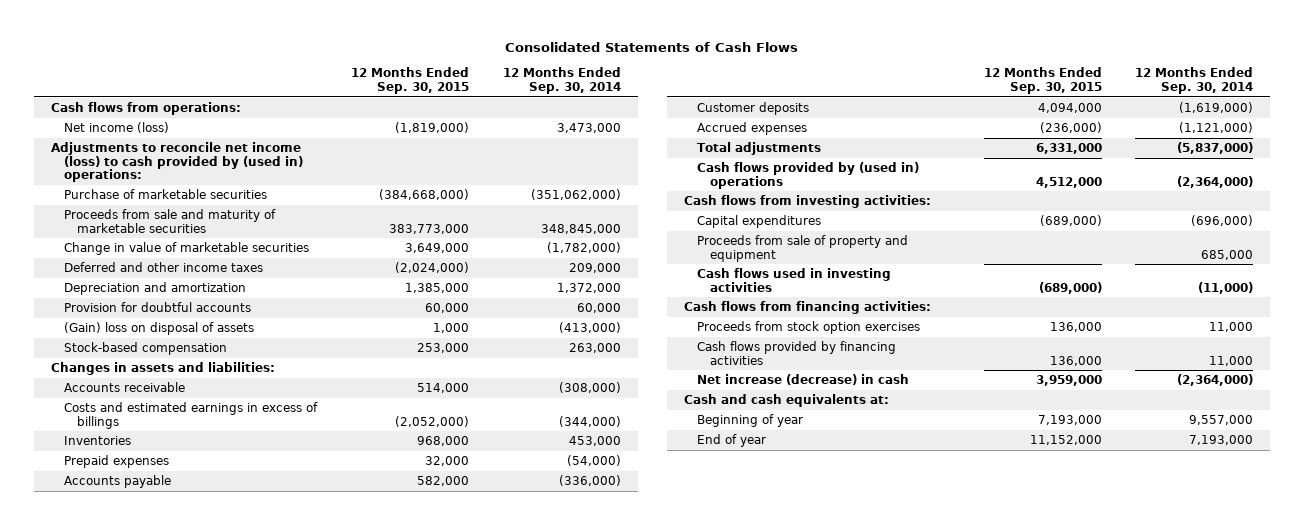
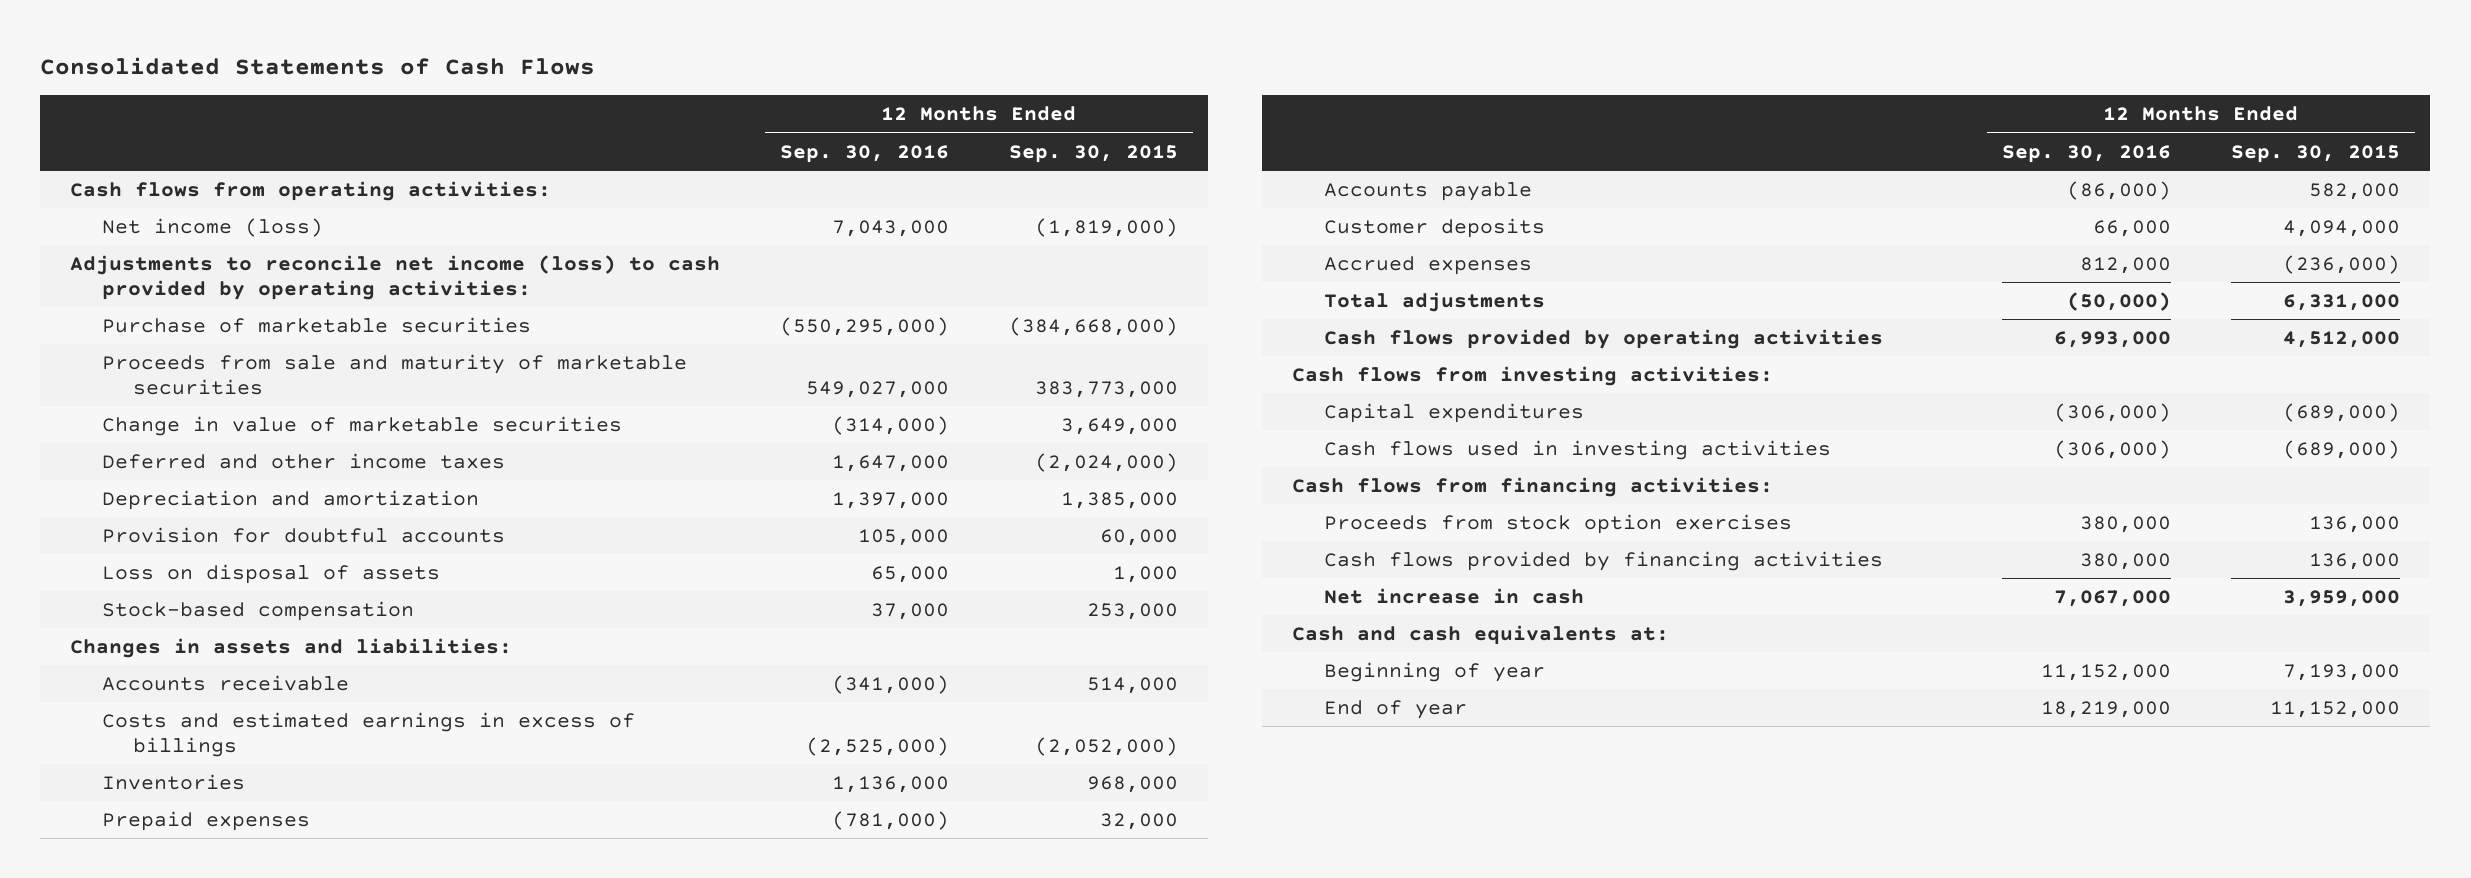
- | 12 Months Ended Sep. 30, 2015 | 12 Months Ended Sep. 30, 2014
+ | 12 Months Ended Sep. 30, 2016 | 12 Months Ended Sep. 30, 2015
- Cash flows from operations:
+ Cash flows from operating activities:
- Adjustments to reconcile net income (loss) to cash provided by (used in) operations:
+ Adjustments to reconcile net income (loss) to cash provided by operating activities:
- (Gain) loss on disposal of assets | 1,000 | (413,000)
+ Loss on disposal of assets | 65,000 | 1,000
- Cash flows provided by (used in) operations | 4,512,000 | (2,364,000)
+ Cash flows provided by operating activities | 6,993,000 | 4,512,000
- Proceeds from sale of property and equipment | | 685,000
- Net increase (decrease) in cash | 3,959,000 | (2,364,000)
+ Net increase in cash | 7,067,000 | 3,959,000

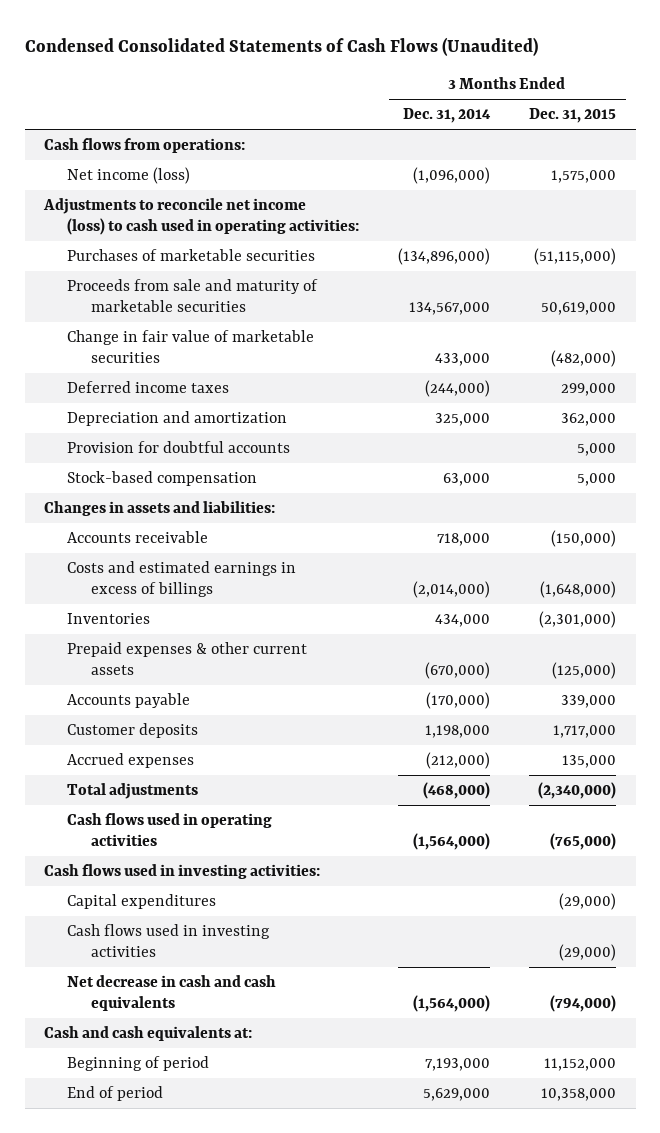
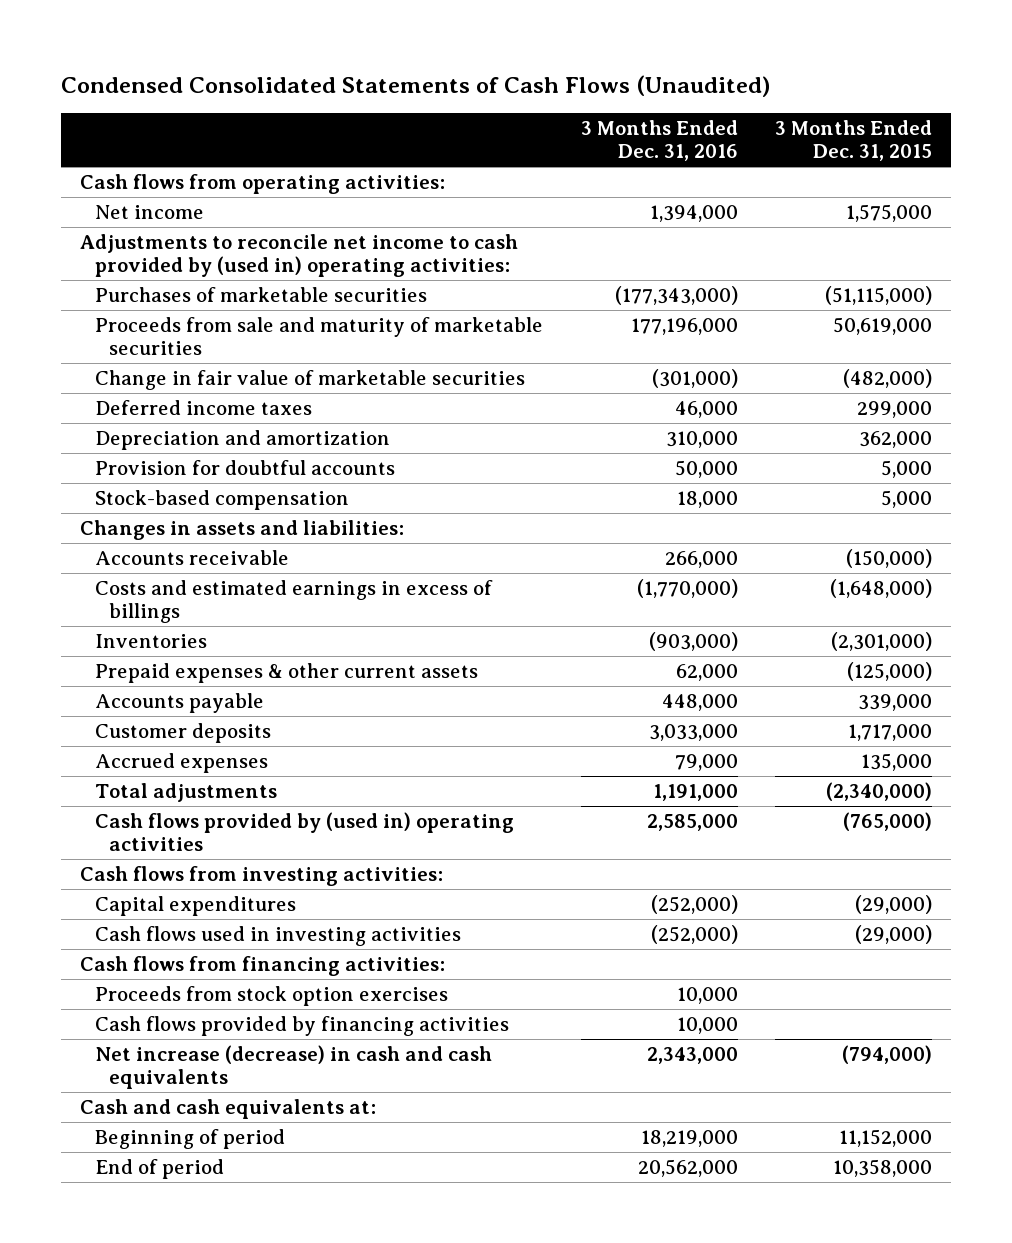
- | 3 Months Ended Dec. 31, 2014 | 3 Months Ended Dec. 31, 2015
+ | 3 Months Ended Dec. 31, 2016 | 3 Months Ended Dec. 31, 2015
- Cash flows from operations:
- Net income (loss) | (1,096,000) | 1,575,000
- Adjustments to reconcile net income (loss) to cash used in operating activities:
+ Cash flows from operating activities:
+ Net income | 1,394,000 | 1,575,000
+ Adjustments to reconcile net income to cash provided by (used in) operating activities:
- Cash flows used in operating activities | (1,564,000) | (765,000)
- Cash flows used in investing activities:
+ Cash flows provided by (used in) operating activities | 2,585,000 | (765,000)
+ Cash flows from investing activities:
- Net decrease in cash and cash equivalents | (1,564,000) | (794,000)
+ Cash flows from financing activities:
+ Proceeds from stock option exercises | 10,000 |
+ Cash flows provided by financing activities | 10,000 |
+ Net increase (decrease) in cash and cash equivalents | 2,343,000 | (794,000)

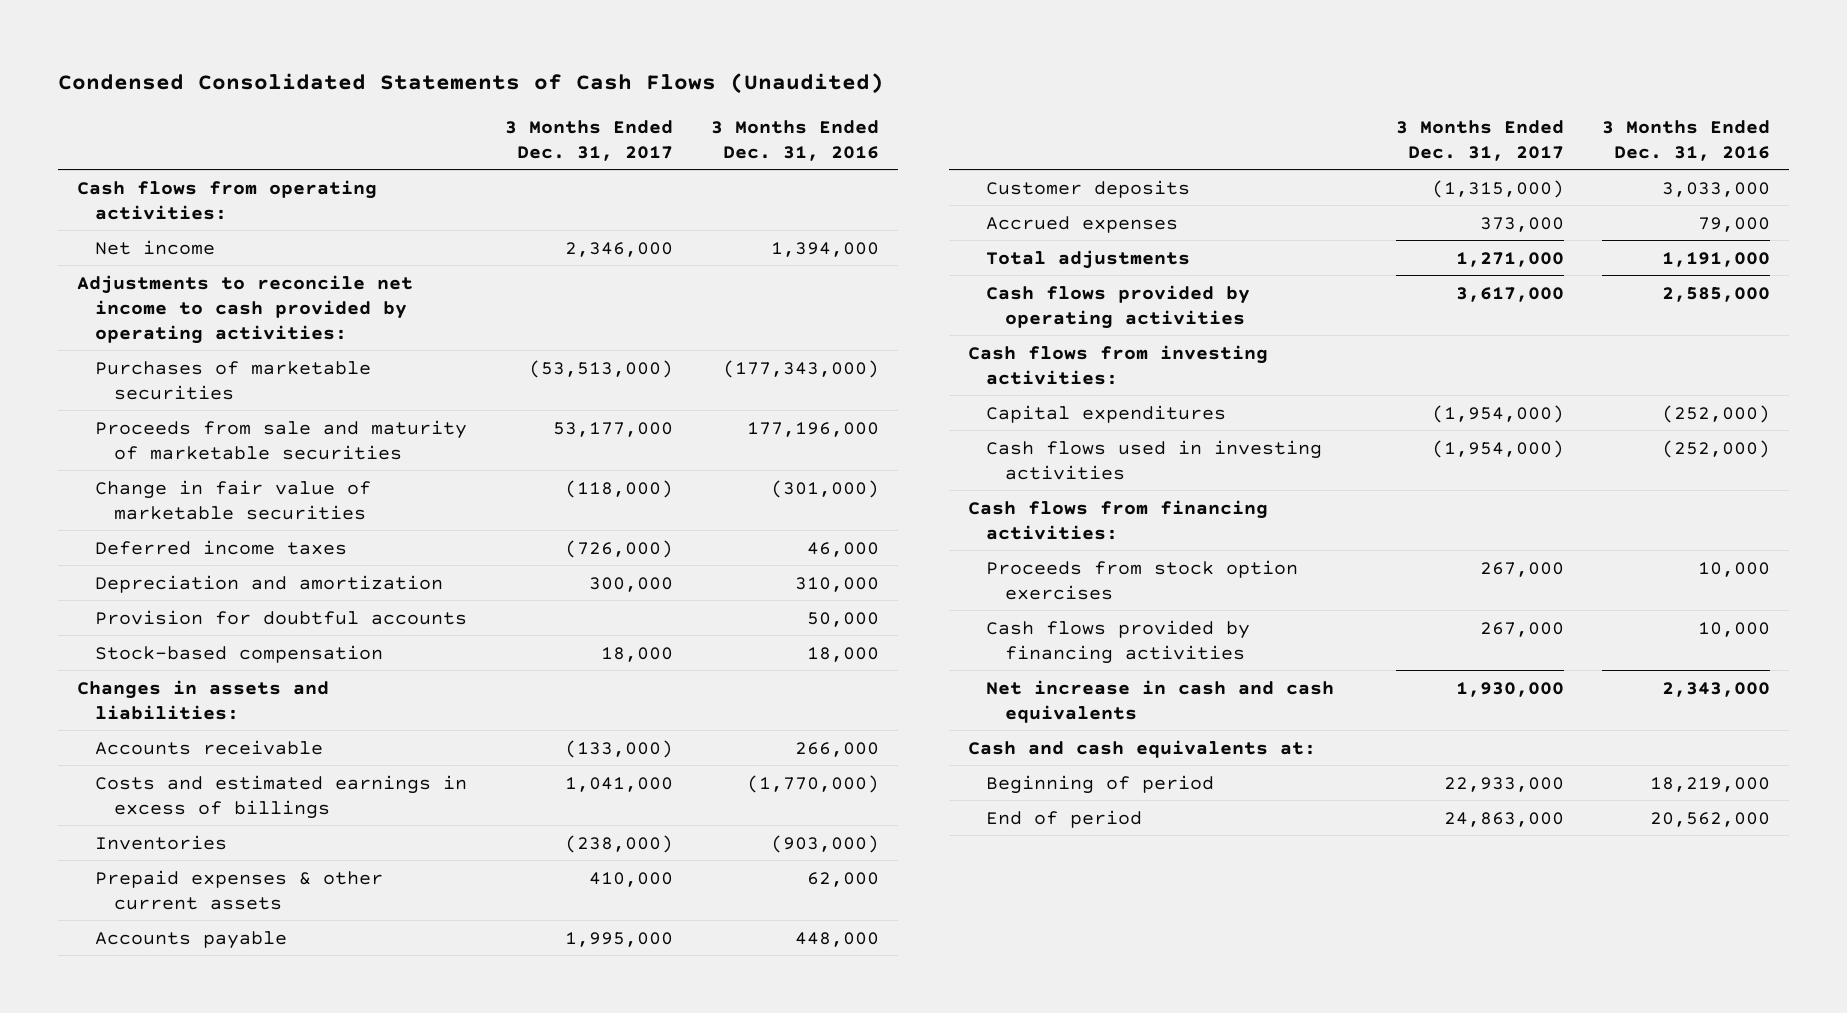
- | 3 Months Ended Dec. 31, 2016 | 3 Months Ended Dec. 31, 2015
+ | 3 Months Ended Dec. 31, 2017 | 3 Months Ended Dec. 31, 2016
- Adjustments to reconcile net income to cash provided by (used in) operating activities:
+ Adjustments to reconcile net income to cash provided by operating activities:
- Cash flows provided by (used in) operating activities | 2,585,000 | (765,000)
+ Cash flows provided by operating activities | 3,617,000 | 2,585,000
- Net increase (decrease) in cash and cash equivalents | 2,343,000 | (794,000)
+ Net increase in cash and cash equivalents | 1,930,000 | 2,343,000

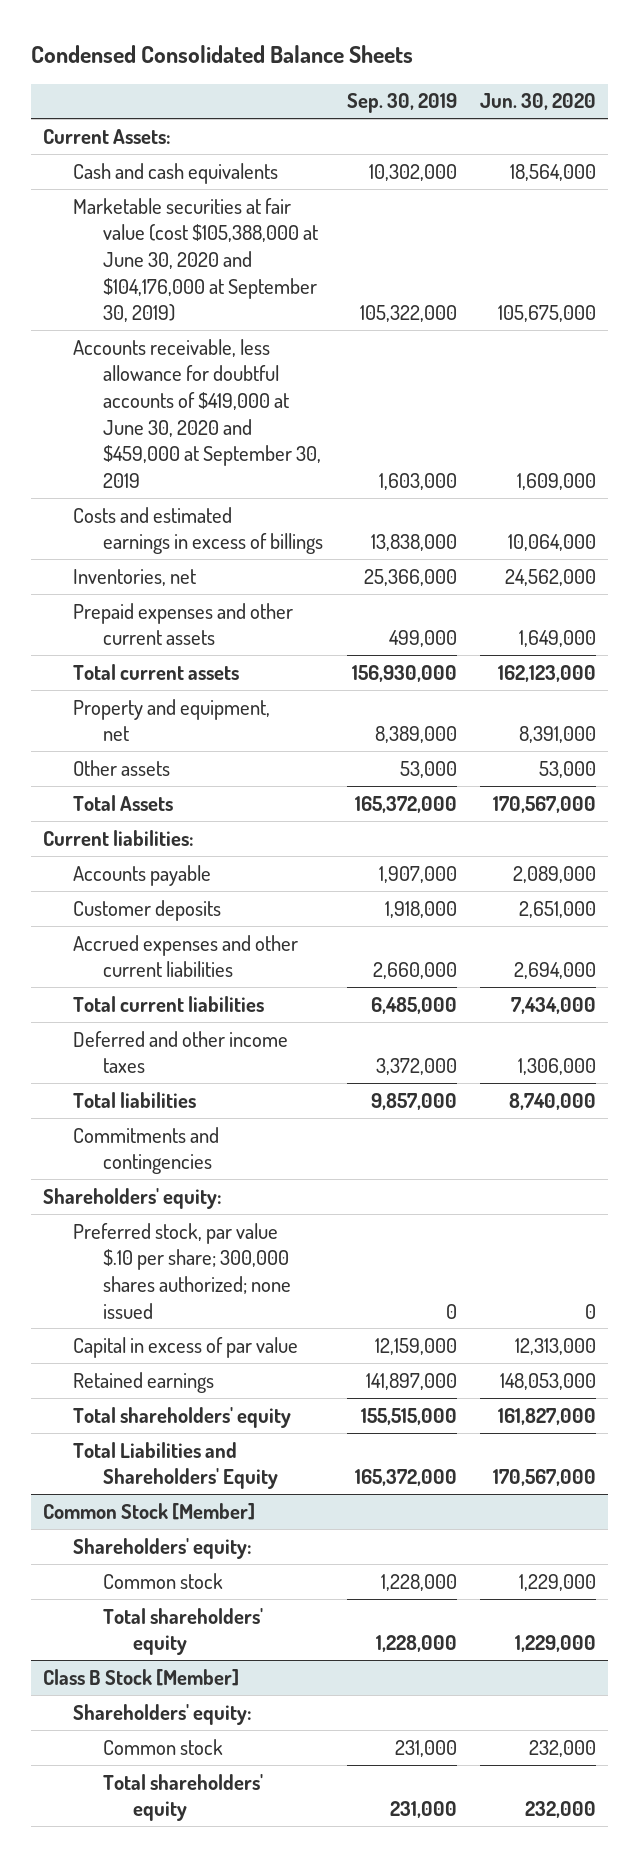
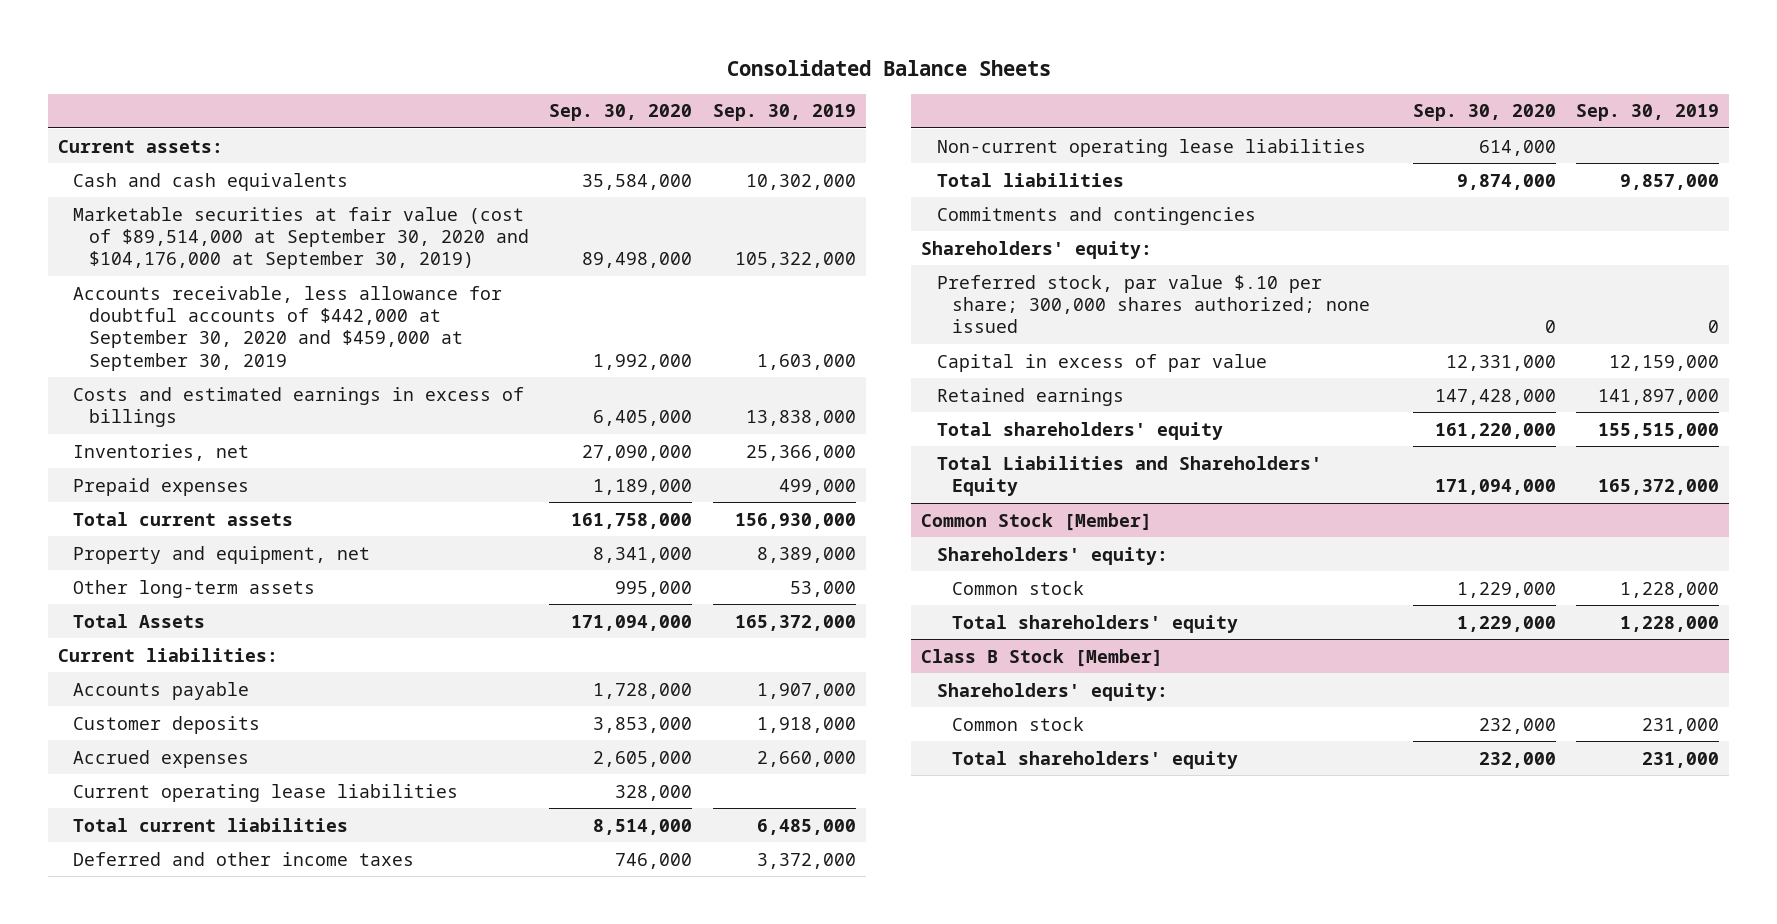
- Condensed Consolidated Balance Sheets
+ Consolidated Balance Sheets
- | Sep. 30, 2019 | Jun. 30, 2020
+ | Sep. 30, 2020 | Sep. 30, 2019
- Current Assets:
+ Current assets:
- Marketable securities at fair value (cost $105,388,000 at June 30, 2020 and $104,176,000 at September 30, 2019) | 105,322,000 | 105,675,000
- Accounts receivable, less allowance for doubtful accounts of $419,000 at June 30, 2020 and $459,000 at September 30, 2019 | 1,603,000 | 1,609,000
+ Marketable securities at fair value (cost of $89,514,000 at September 30, 2020 and $104,176,000 at September 30, 2019) | 89,498,000 | 105,322,000
+ Accounts receivable, less allowance for doubtful accounts of $442,000 at September 30, 2020 and $459,000 at September 30, 2019 | 1,992,000 | 1,603,000
- Prepaid expenses and other current assets | 499,000 | 1,649,000
+ Prepaid expenses | 1,189,000 | 499,000
- Other assets | 53,000 | 53,000
+ Other long-term assets | 995,000 | 53,000
- Accrued expenses and other current liabilities | 2,660,000 | 2,694,000
+ Accrued expenses | 2,605,000 | 2,660,000
+ Current operating lease liabilities | 328,000 |
+ Non-current operating lease liabilities | 614,000 |

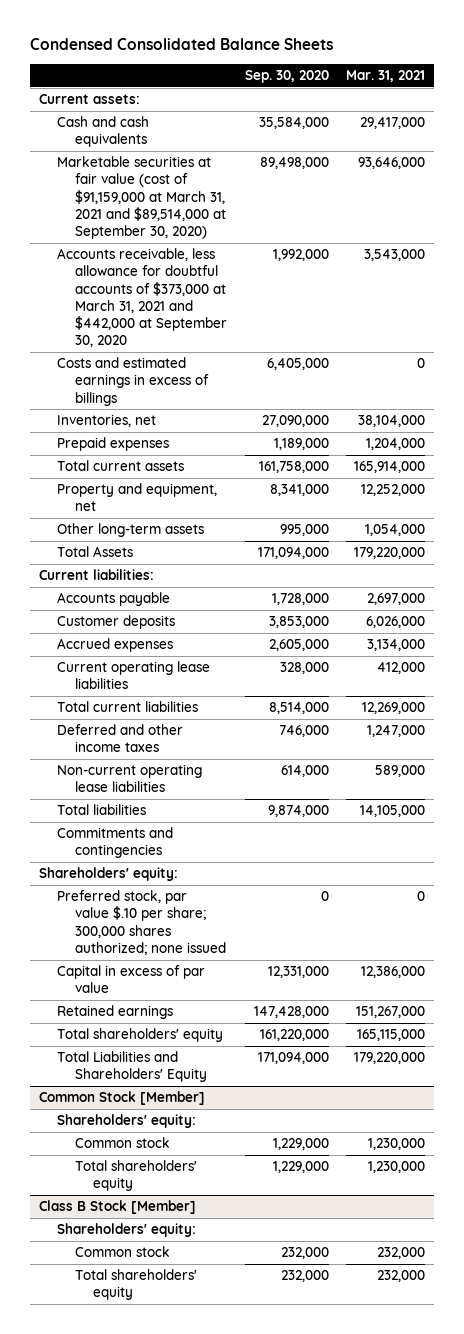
- Consolidated Balance Sheets
+ Condensed Consolidated Balance Sheets
- | Sep. 30, 2020 | Sep. 30, 2019
+ | Sep. 30, 2020 | Mar. 31, 2021
- Marketable securities at fair value (cost of $89,514,000 at September 30, 2020 and $104,176,000 at September 30, 2019) | 89,498,000 | 105,322,000
- Accounts receivable, less allowance for doubtful accounts of $442,000 at September 30, 2020 and $459,000 at September 30, 2019 | 1,992,000 | 1,603,000
+ Marketable securities at fair value (cost of $91,159,000 at March 31, 2021 and $89,514,000 at September 30, 2020) | 89,498,000 | 93,646,000
+ Accounts receivable, less allowance for doubtful accounts of $373,000 at March 31, 2021 and $442,000 at September 30, 2020 | 1,992,000 | 3,543,000

